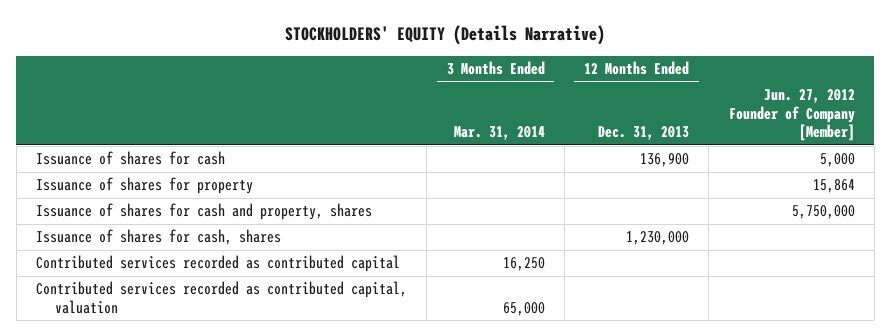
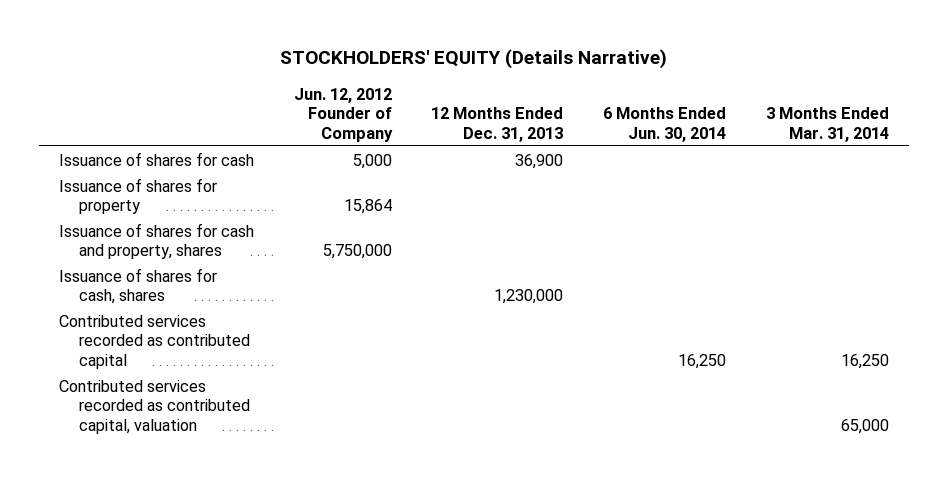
- | 3 Months Ended Mar. 31, 2014 | 12 Months Ended Dec. 31, 2013 | Jun. 27, 2012 Founder of Company [Member]
+ | Jun. 12, 2012 Founder of Company | 12 Months Ended Dec. 31, 2013 | 6 Months Ended Jun. 30, 2014 | 3 Months Ended Mar. 31, 2014
- Issuance of shares for cash | | 136,900 | 5,000
+ Issuance of shares for cash | 5,000 | 36,900 | |

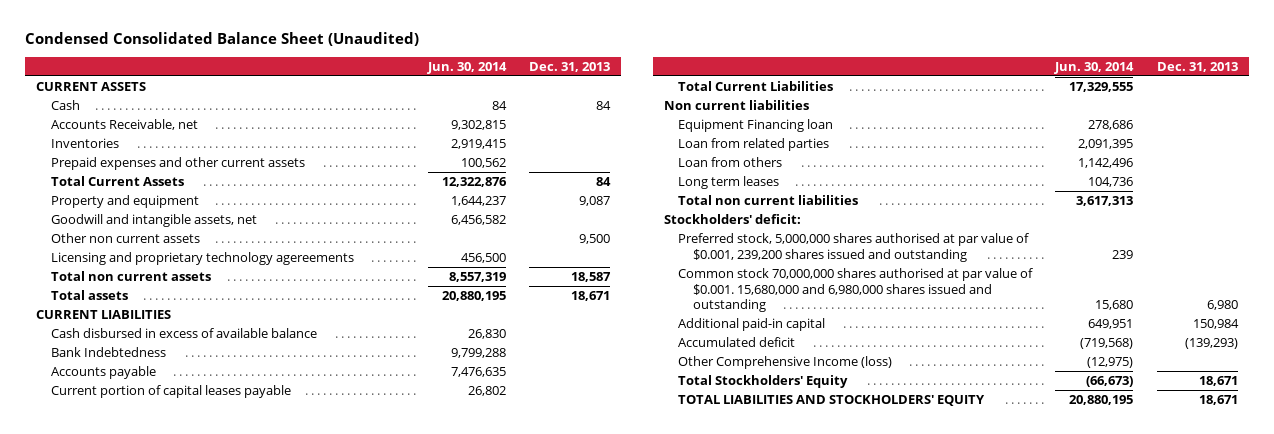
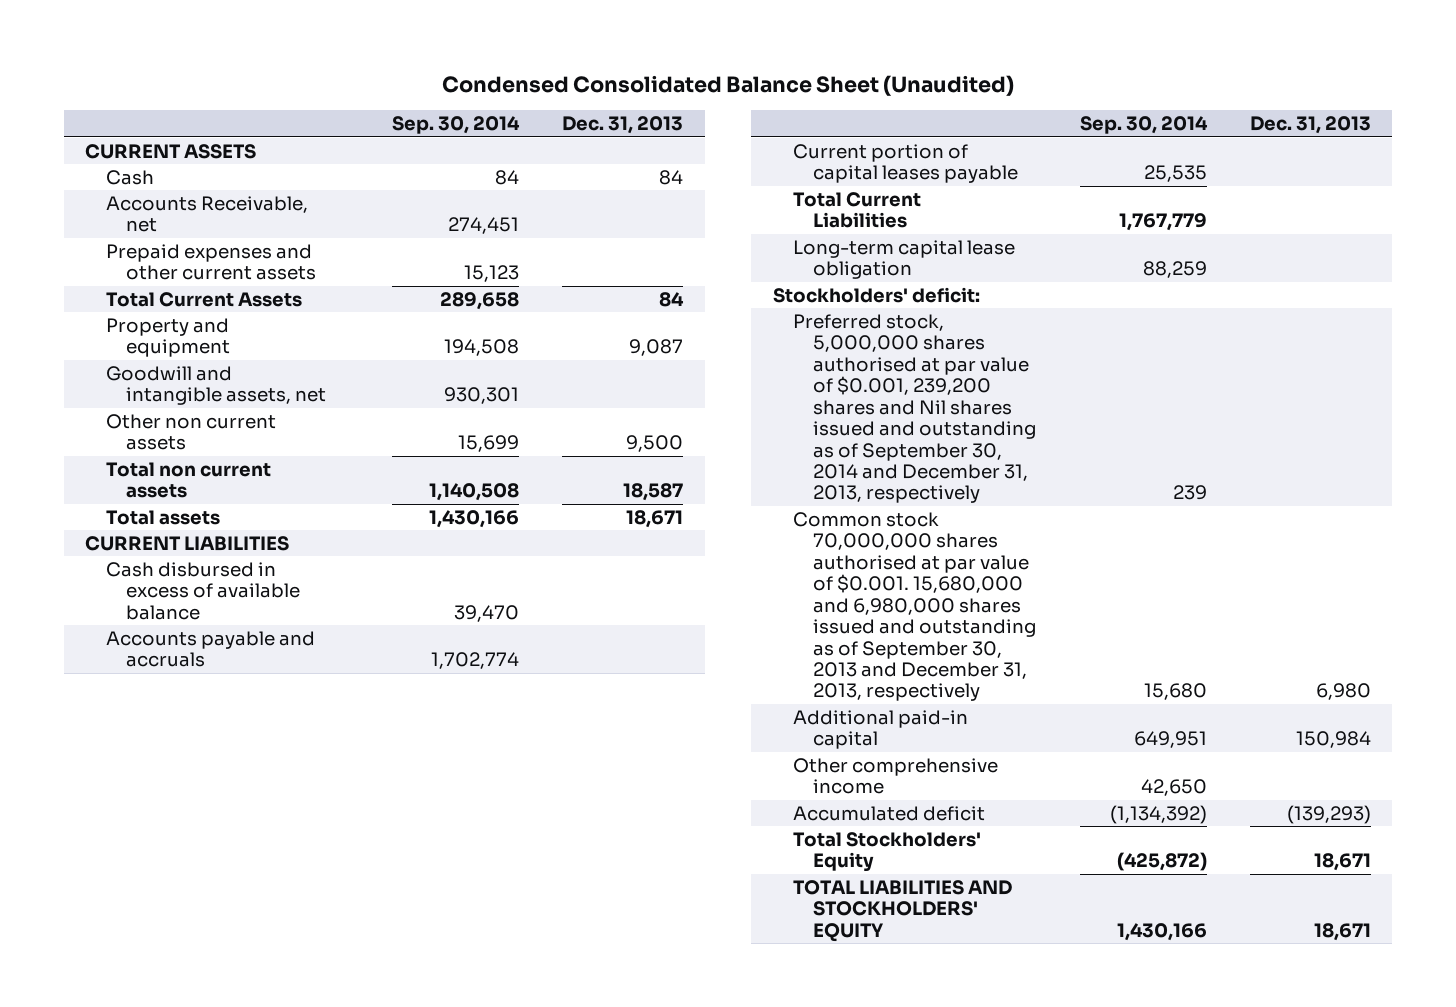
- | Jun. 30, 2014 | Dec. 31, 2013
+ | Sep. 30, 2014 | Dec. 31, 2013
- Inventories | 2,919,415 |
- Licensing and proprietary technology agereements | 456,500 |
- Bank Indebtedness | 9,799,288 |
- Accounts payable | 7,476,635 |
+ Accounts payable and accruals | 1,702,774 |
- Non current liabilities
- Equipment Financing loan | 278,686 |
- Loan from related parties | 2,091,395 |
- Loan from others | 1,142,496 |
- Long term leases | 104,736 |
- Total non current liabilities | 3,617,313 |
+ Long-term capital lease obligation | 88,259 |
- Preferred stock, 5,000,000 shares authorised at par value of $0.001, 239,200 shares issued and outstanding | 239 |
- Common stock 70,000,000 shares authorised at par value of $0.001. 15,680,000 and 6,980,000 shares issued and outstanding | 15,680 | 6,980
+ Preferred stock, 5,000,000 shares authorised at par value of $0.001, 239,200 shares and Nil shares issued and outstanding as of September 30, 2014 and December 31, 2013, respectively | 239 |
+ Common stock 70,000,000 shares authorised at par value of $0.001. 15,680,000 and 6,980,000 shares issued and outstanding as of September 30, 2013 and December 31, 2013, respectively | 15,680 | 6,980
+ Other comprehensive income | 42,650 |
- Other Comprehensive Income (loss) | (12,975) |

